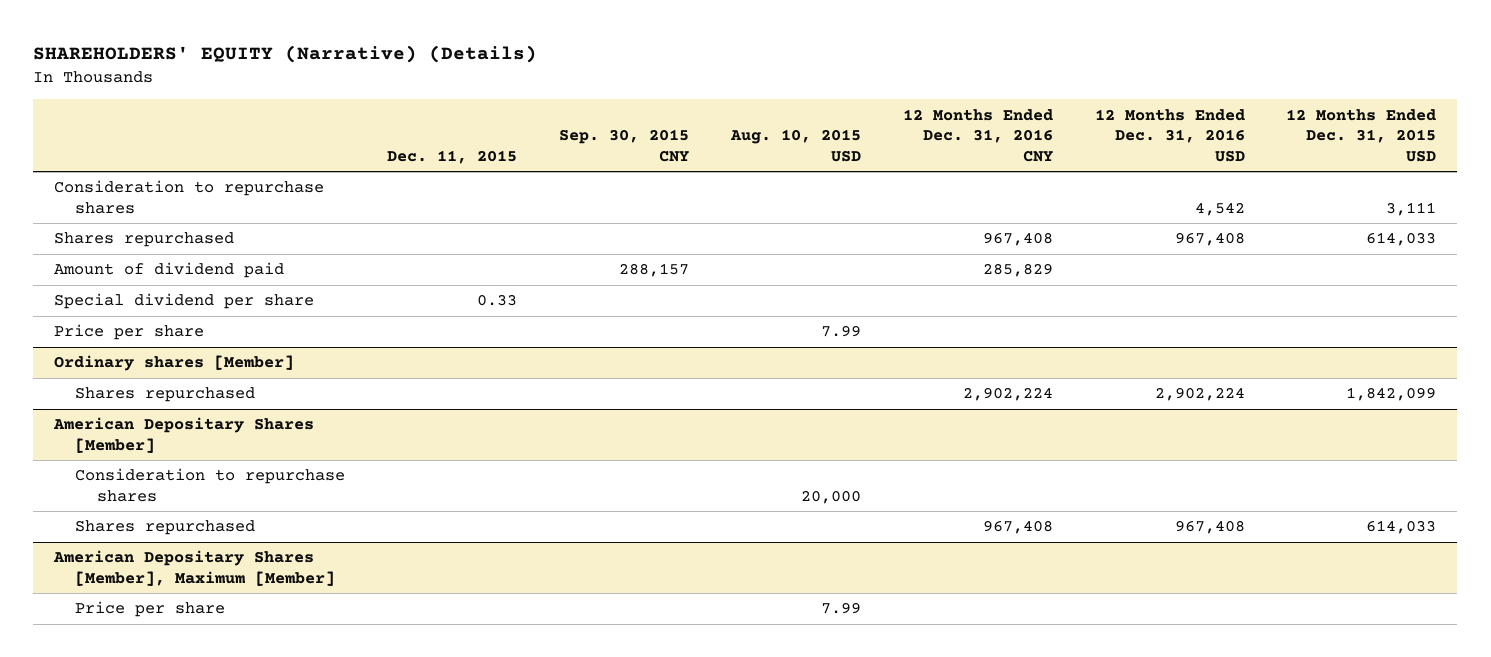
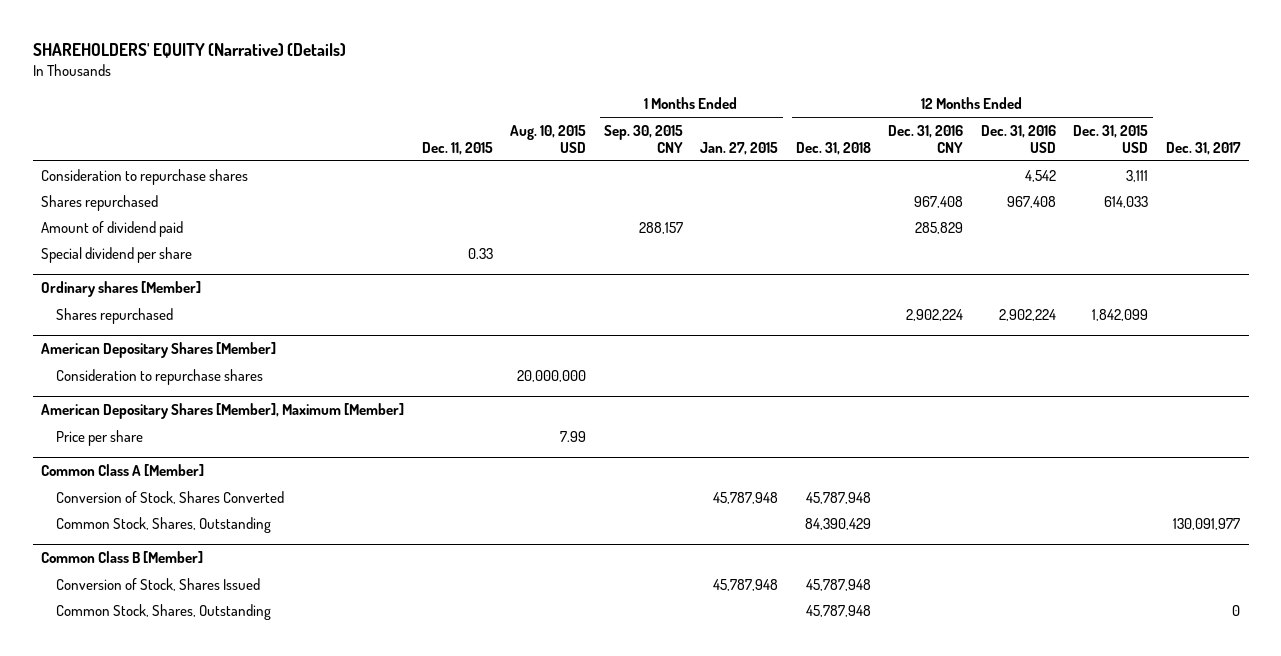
- | Dec. 11, 2015 | Sep. 30, 2015 CNY | Aug. 10, 2015 USD | 12 Months Ended Dec. 31, 2016 CNY | 12 Months Ended Dec. 31, 2016 USD | 12 Months Ended Dec. 31, 2015 USD
+ | Dec. 11, 2015 | Aug. 10, 2015 USD | 1 Months Ended Sep. 30, 2015 CNY | 1 Months Ended Jan. 27, 2015 | 12 Months Ended Dec. 31, 2018 | 12 Months Ended Dec. 31, 2016 CNY | 12 Months Ended Dec. 31, 2016 USD | 12 Months Ended Dec. 31, 2015 USD | Dec. 31, 2017
- Price per share | | | 7.99 | | |
@ American Depositary Shares [Member]
- Consideration to repurchase shares | | | 20,000 | | |
- Shares repurchased | | | | 967,408 | 967,408 | 614,033
+ Consideration to repurchase shares | | 20,000,000 | | | | | | |
+ Common Class A [Member]
+ Conversion of Stock, Shares Converted | | | | 45,787,948 | 45,787,948 | | | |
+ Common Stock, Shares, Outstanding | | | | | 84,390,429 | | | | 130,091,977
+ Common Class B [Member]
+ Conversion of Stock, Shares Issued | | | | 45,787,948 | 45,787,948 | | | |
+ Common Stock, Shares, Outstanding | | | | | 45,787,948 | | | | 0

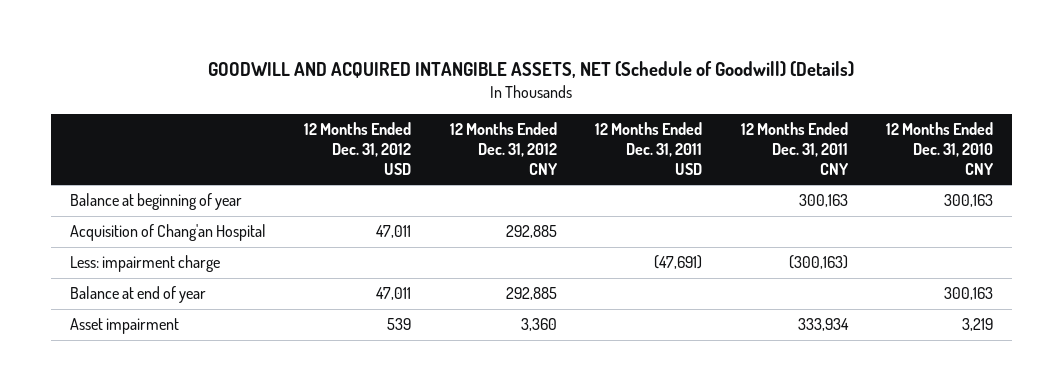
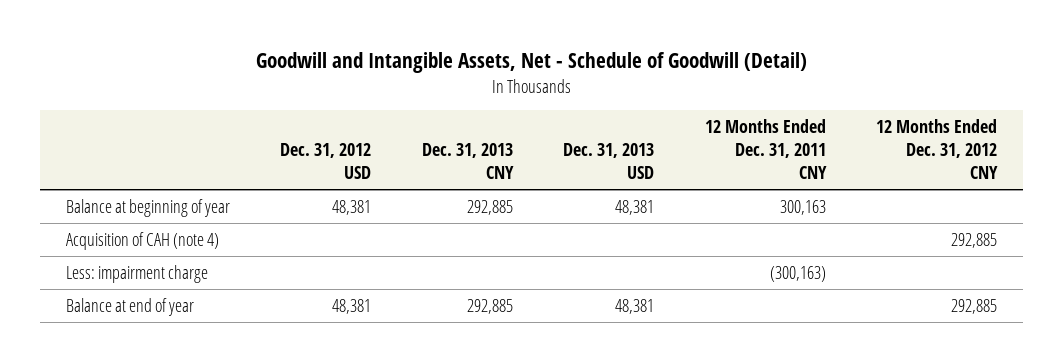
- GOODWILL AND ACQUIRED INTANGIBLE ASSETS, NET (Schedule of Goodwill) (Details)
+ Goodwill and Intangible Assets, Net - Schedule of Goodwill (Detail)
- | 12 Months Ended Dec. 31, 2012 USD | 12 Months Ended Dec. 31, 2012 CNY | 12 Months Ended Dec. 31, 2011 USD | 12 Months Ended Dec. 31, 2011 CNY | 12 Months Ended Dec. 31, 2010 CNY
+ | Dec. 31, 2012 USD | Dec. 31, 2013 CNY | Dec. 31, 2013 USD | 12 Months Ended Dec. 31, 2011 CNY | 12 Months Ended Dec. 31, 2012 CNY
- Acquisition of Chang'an Hospital | 47,011 | 292,885 | | |
+ Acquisition of CAH (note 4) | | | | | 292,885
- Asset impairment | 539 | 3,360 | | 333,934 | 3,219

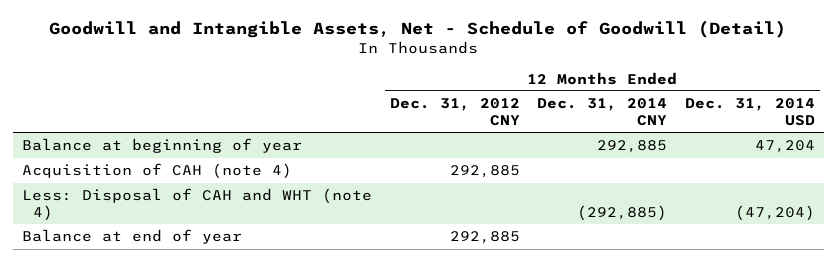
- | Dec. 31, 2012 USD | Dec. 31, 2013 CNY | Dec. 31, 2013 USD | 12 Months Ended Dec. 31, 2011 CNY | 12 Months Ended Dec. 31, 2012 CNY
+ | 12 Months Ended Dec. 31, 2012 CNY | 12 Months Ended Dec. 31, 2014 CNY | 12 Months Ended Dec. 31, 2014 USD
- Less: impairment charge | | | | (300,163) |
+ Less: Disposal of CAH and WHT (note 4) | | (292,885) | (47,204)

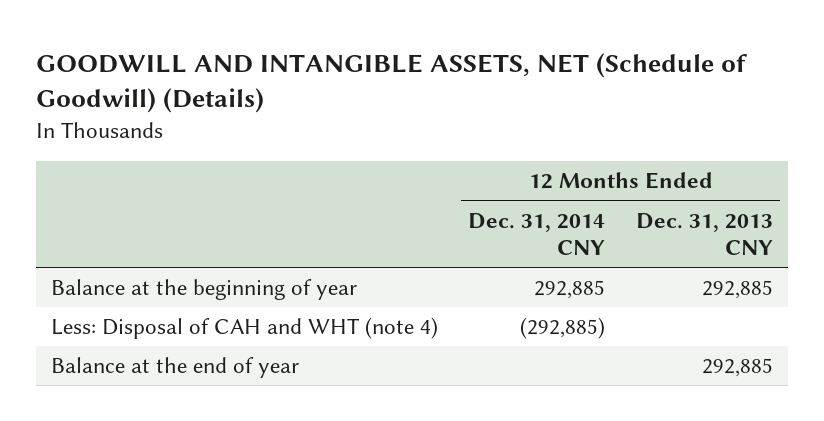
- Goodwill and Intangible Assets, Net - Schedule of Goodwill (Detail)
+ GOODWILL AND INTANGIBLE ASSETS, NET (Schedule of Goodwill) (Details)
- | 12 Months Ended Dec. 31, 2012 CNY | 12 Months Ended Dec. 31, 2014 CNY | 12 Months Ended Dec. 31, 2014 USD
+ | 12 Months Ended Dec. 31, 2014 CNY | 12 Months Ended Dec. 31, 2013 CNY
- Balance at beginning of year | | 292,885 | 47,204
- Acquisition of CAH (note 4) | 292,885 | |
+ Balance at the beginning of year | 292,885 | 292,885
- Balance at end of year | 292,885 | |
+ Balance at the end of year | | 292,885

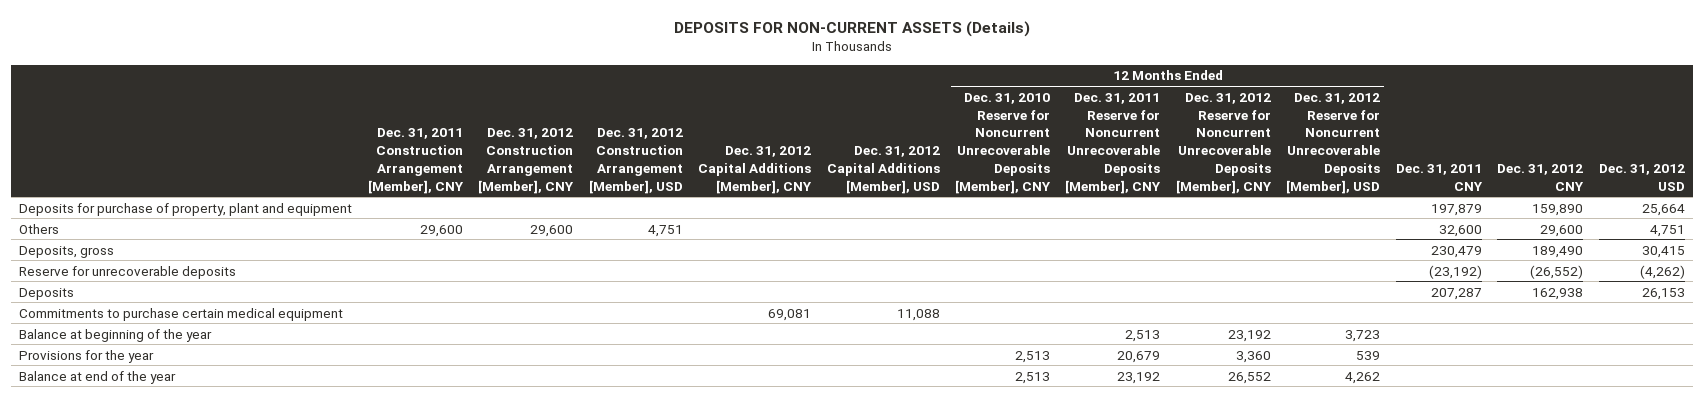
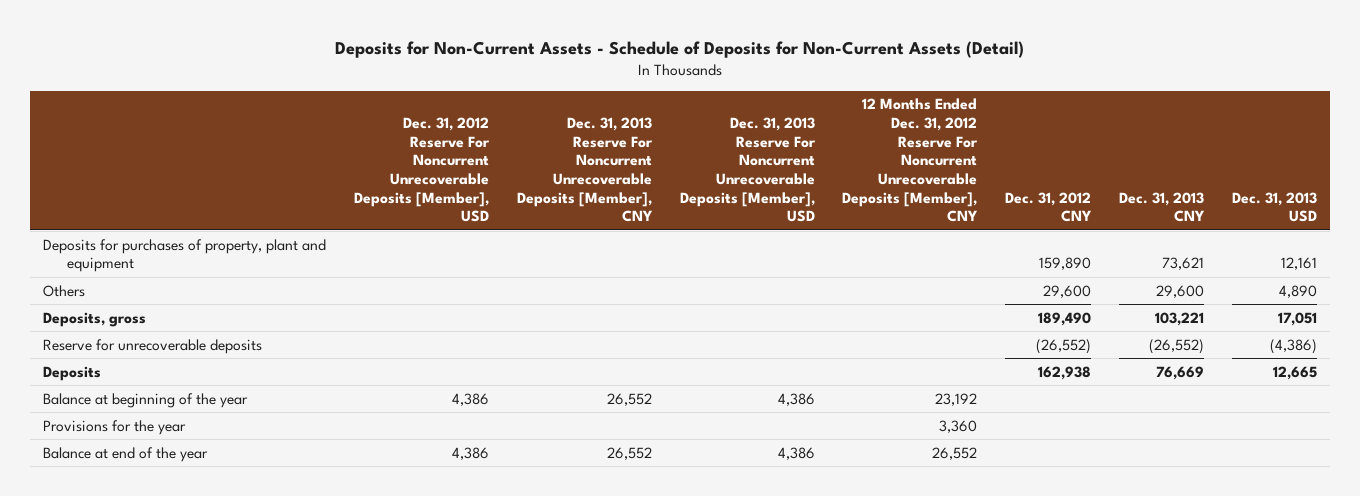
- DEPOSITS FOR NON-CURRENT ASSETS (Details)
+ Deposits for Non-Current Assets - Schedule of Deposits for Non-Current Assets (Detail)
- | Dec. 31, 2011 Construction Arrangement [Member], CNY | Dec. 31, 2012 Construction Arrangement [Member], CNY | Dec. 31, 2012 Construction Arrangement [Member], USD | Dec. 31, 2012 Capital Additions [Member], CNY | Dec. 31, 2012 Capital Additions [Member], USD | 12 Months Ended Dec. 31, 2010 Reserve for Noncurrent Unrecoverable Deposits [Member], CNY | 12 Months Ended Dec. 31, 2011 Reserve for Noncurrent Unrecoverable Deposits [Member], CNY | 12 Months Ended Dec. 31, 2012 Reserve for Noncurrent Unrecoverable Deposits [Member], CNY | 12 Months Ended Dec. 31, 2012 Reserve for Noncurrent Unrecoverable Deposits [Member], USD | Dec. 31, 2011 CNY | Dec. 31, 2012 CNY | Dec. 31, 2012 USD
+ | Dec. 31, 2012 Reserve For Noncurrent Unrecoverable Deposits [Member], USD | Dec. 31, 2013 Reserve For Noncurrent Unrecoverable Deposits [Member], CNY | Dec. 31, 2013 Reserve For Noncurrent Unrecoverable Deposits [Member], USD | 12 Months Ended Dec. 31, 2012 Reserve For Noncurrent Unrecoverable Deposits [Member], CNY | Dec. 31, 2012 CNY | Dec. 31, 2013 CNY | Dec. 31, 2013 USD
- Deposits for purchase of property, plant and equipment | | | | | | | | | | 197,879 | 159,890 | 25,664
+ Deposits for purchases of property, plant and equipment | | | | | 159,890 | 73,621 | 12,161
- Commitments to purchase certain medical equipment | | | | 69,081 | 11,088 | | | | | | |

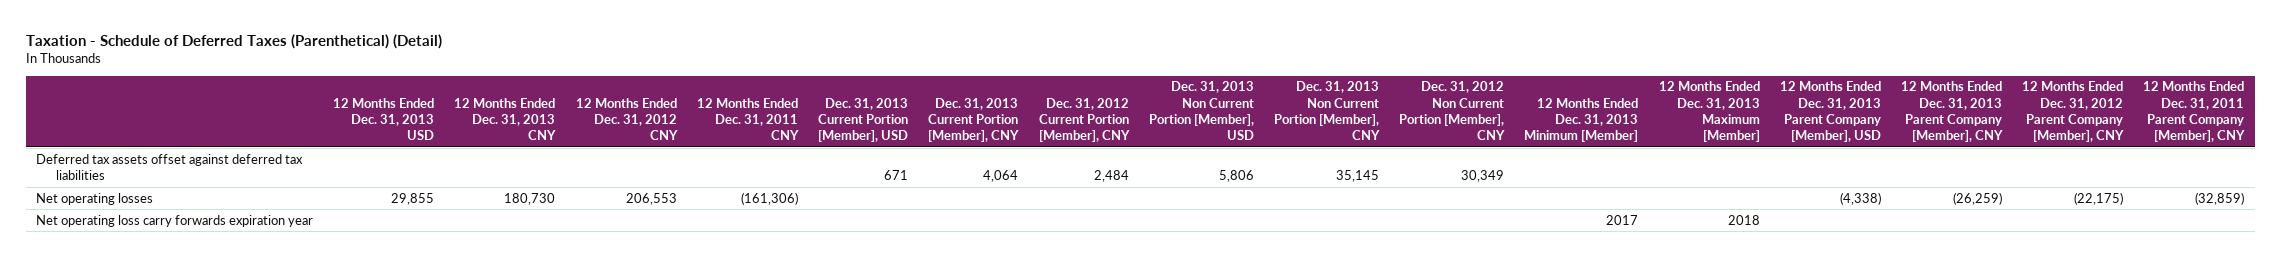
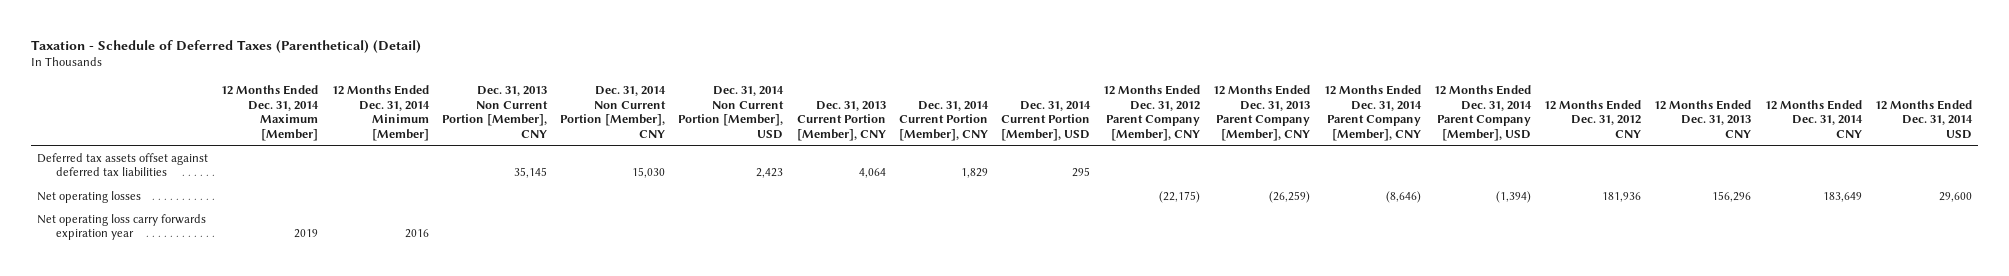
- | 12 Months Ended Dec. 31, 2013 USD | 12 Months Ended Dec. 31, 2013 CNY | 12 Months Ended Dec. 31, 2012 CNY | 12 Months Ended Dec. 31, 2011 CNY | Dec. 31, 2013 Current Portion [Member], USD | Dec. 31, 2013 Current Portion [Member], CNY | Dec. 31, 2012 Current Portion [Member], CNY | Dec. 31, 2013 Non Current Portion [Member], USD | Dec. 31, 2013 Non Current Portion [Member], CNY | Dec. 31, 2012 Non Current Portion [Member], CNY | 12 Months Ended Dec. 31, 2013 Minimum [Member] | 12 Months Ended Dec. 31, 2013 Maximum [Member] | 12 Months Ended Dec. 31, 2013 Parent Company [Member], USD | 12 Months Ended Dec. 31, 2013 Parent Company [Member], CNY | 12 Months Ended Dec. 31, 2012 Parent Company [Member], CNY | 12 Months Ended Dec. 31, 2011 Parent Company [Member], CNY
+ | 12 Months Ended Dec. 31, 2014 Maximum [Member] | 12 Months Ended Dec. 31, 2014 Minimum [Member] | Dec. 31, 2013 Non Current Portion [Member], CNY | Dec. 31, 2014 Non Current Portion [Member], CNY | Dec. 31, 2014 Non Current Portion [Member], USD | Dec. 31, 2013 Current Portion [Member], CNY | Dec. 31, 2014 Current Portion [Member], CNY | Dec. 31, 2014 Current Portion [Member], USD | 12 Months Ended Dec. 31, 2012 Parent Company [Member], CNY | 12 Months Ended Dec. 31, 2013 Parent Company [Member], CNY | 12 Months Ended Dec. 31, 2014 Parent Company [Member], CNY | 12 Months Ended Dec. 31, 2014 Parent Company [Member], USD | 12 Months Ended Dec. 31, 2012 CNY | 12 Months Ended Dec. 31, 2013 CNY | 12 Months Ended Dec. 31, 2014 CNY | 12 Months Ended Dec. 31, 2014 USD
- Net operating losses | 29,855 | 180,730 | 206,553 | (161,306) | | | | | | | | | (4,338) | (26,259) | (22,175) | (32,859)
+ Net operating losses | | | | | | | | | (22,175) | (26,259) | (8,646) | (1,394) | 181,936 | 156,296 | 183,649 | 29,600

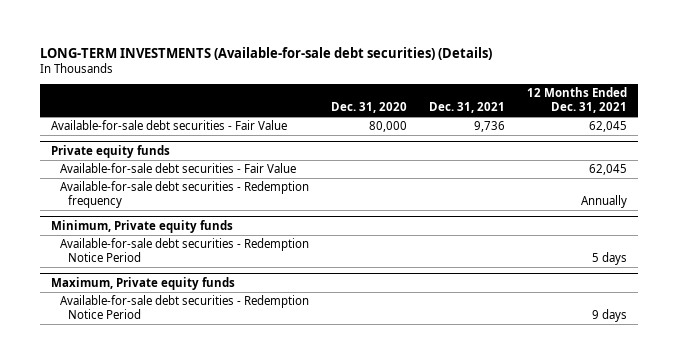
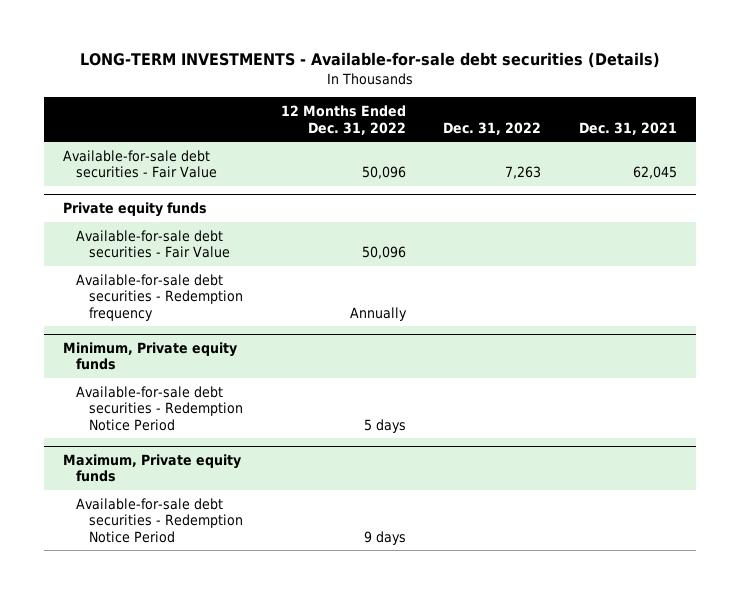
- LONG-TERM INVESTMENTS (Available-for-sale debt securities) (Details)
+ LONG-TERM INVESTMENTS - Available-for-sale debt securities (Details)
- | Dec. 31, 2020 | Dec. 31, 2021 | 12 Months Ended Dec. 31, 2021
+ | 12 Months Ended Dec. 31, 2022 | Dec. 31, 2022 | Dec. 31, 2021
- Available-for-sale debt securities - Fair Value | 80,000 | 9,736 | 62,045
+ Available-for-sale debt securities - Fair Value | 50,096 | 7,263 | 62,045

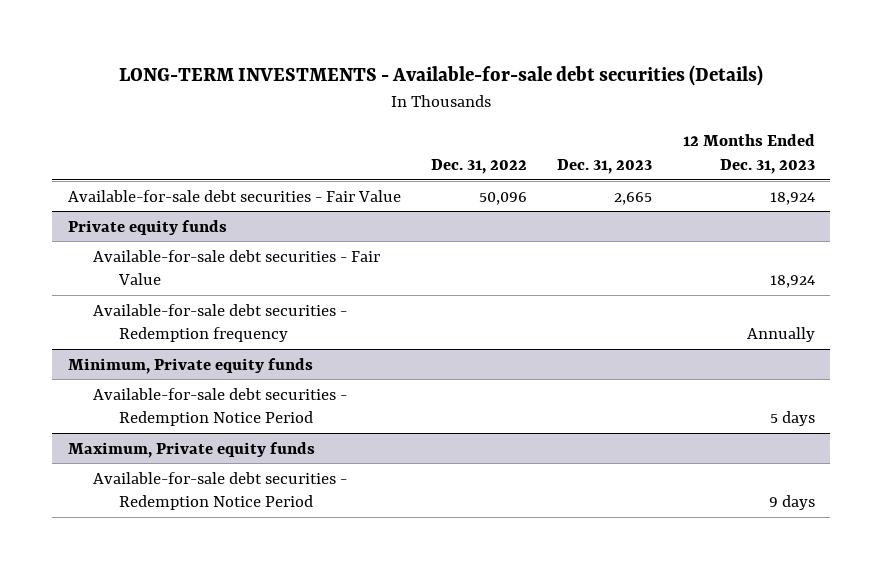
- | 12 Months Ended Dec. 31, 2022 | Dec. 31, 2022 | Dec. 31, 2021
+ | Dec. 31, 2022 | Dec. 31, 2023 | 12 Months Ended Dec. 31, 2023
- Available-for-sale debt securities - Fair Value | 50,096 | 7,263 | 62,045
+ Available-for-sale debt securities - Fair Value | 50,096 | 2,665 | 18,924

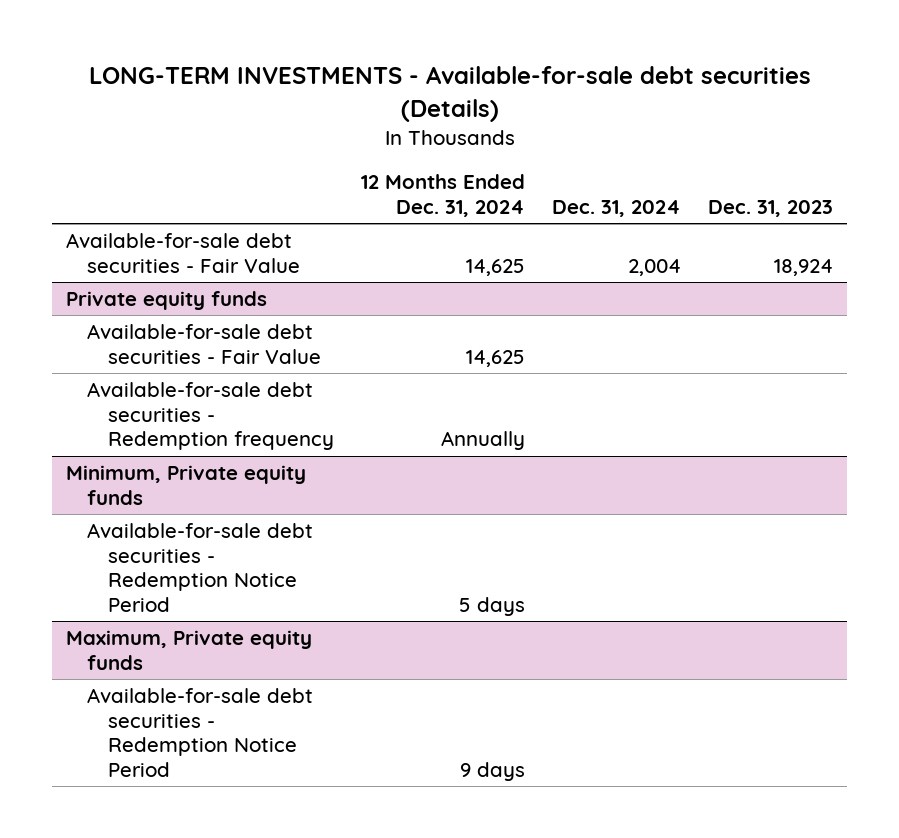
- | Dec. 31, 2022 | Dec. 31, 2023 | 12 Months Ended Dec. 31, 2023
+ | 12 Months Ended Dec. 31, 2024 | Dec. 31, 2024 | Dec. 31, 2023
- Available-for-sale debt securities - Fair Value | 50,096 | 2,665 | 18,924
+ Available-for-sale debt securities - Fair Value | 14,625 | 2,004 | 18,924

